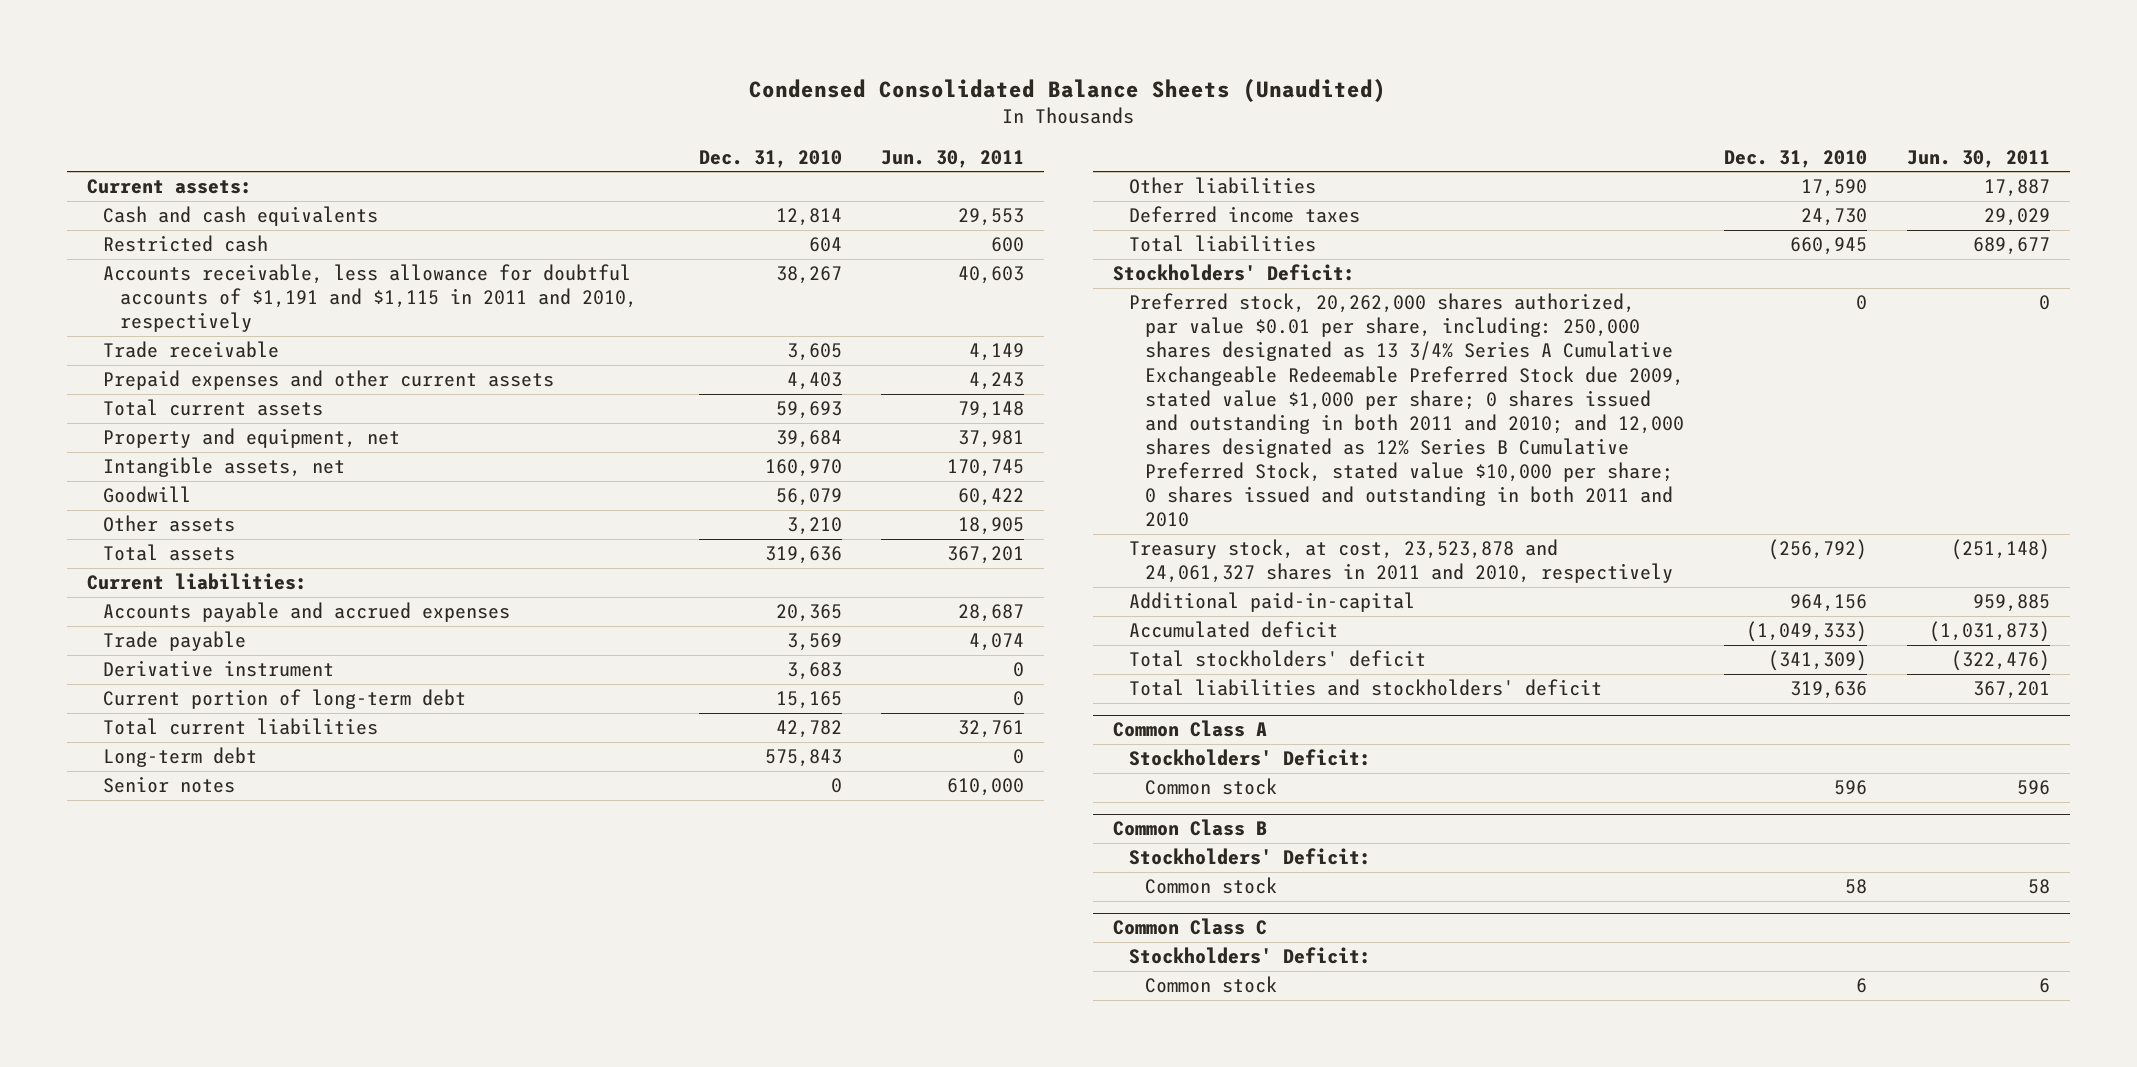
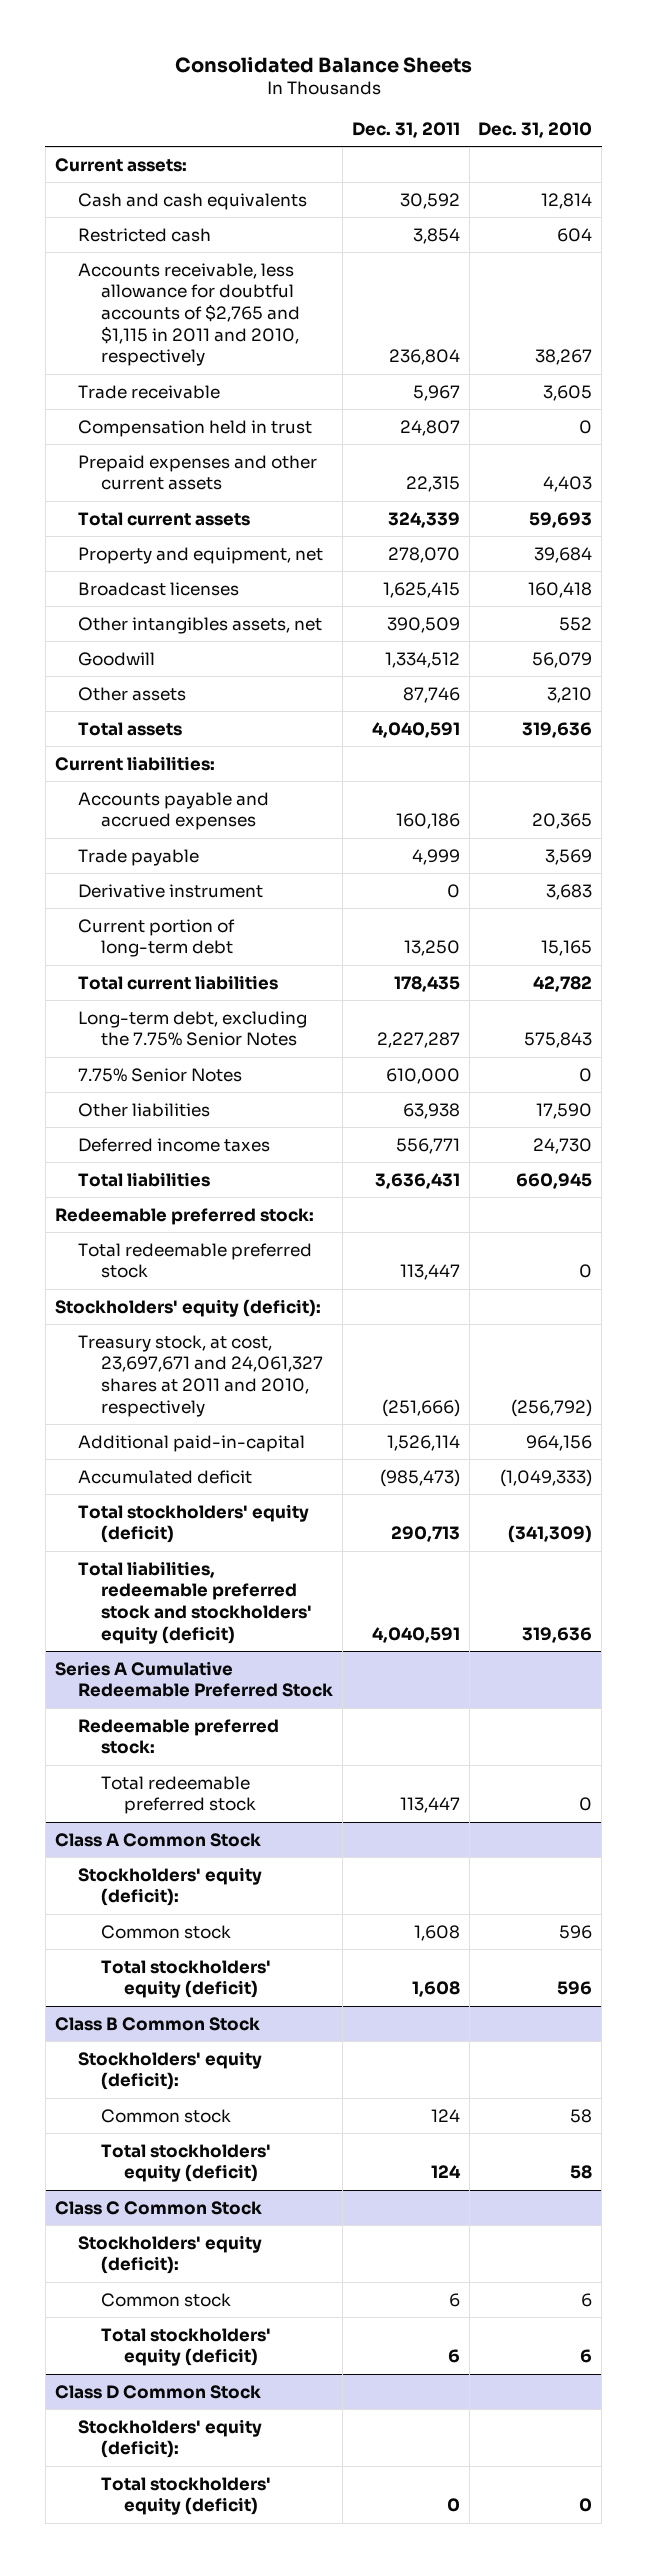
- Condensed Consolidated Balance Sheets (Unaudited)
+ Consolidated Balance Sheets
- | Dec. 31, 2010 | Jun. 30, 2011
+ | Dec. 31, 2011 | Dec. 31, 2010
- Accounts receivable, less allowance for doubtful accounts of $1,191 and $1,115 in 2011 and 2010, respectively | 38,267 | 40,603
+ Accounts receivable, less allowance for doubtful accounts of $2,765 and $1,115 in 2011 and 2010, respectively | 236,804 | 38,267
+ Compensation held in trust | 24,807 | 0
- Intangible assets, net | 160,970 | 170,745
+ Broadcast licenses | 1,625,415 | 160,418
+ Other intangibles assets, net | 390,509 | 552
- Long-term debt | 575,843 | 0
- Senior notes | 0 | 610,000
+ Long-term debt, excluding the 7.75% Senior Notes | 2,227,287 | 575,843
+ 7.75% Senior Notes | 610,000 | 0
- Stockholders' Deficit:
- Preferred stock, 20,262,000 shares authorized, par value $0.01 per share, including: 250,000 shares designated as 13 3/4% Series A Cumulative Exchangeable Redeemable Preferred Stock due 2009, stated value $1,000 per share; 0 shares issued and outstanding in both 2011 and 2010; and 12,000 shares designated as 12% Series B Cumulative Preferred Stock, stated value $10,000 per share; 0 shares issued and outstanding in both 2011 and 2010 | 0 | 0
- Treasury stock, at cost, 23,523,878 and 24,061,327 shares in 2011 and 2010, respectively | (256,792) | (251,148)
+ Redeemable preferred stock:
+ Total redeemable preferred stock | 113,447 | 0
+ Stockholders' equity (deficit):
+ Treasury stock, at cost, 23,697,671 and 24,061,327 shares at 2011 and 2010, respectively | (251,666) | (256,792)
- Total stockholders' deficit | (341,309) | (322,476)
- Total liabilities and stockholders' deficit | 319,636 | 367,201
- Common Class A
- Stockholders' Deficit:
+ Total stockholders' equity (deficit) | 290,713 | (341,309)
+ Total liabilities, redeemable preferred stock and stockholders' equity (deficit) | 4,040,591 | 319,636
+ Series A Cumulative Redeemable Preferred Stock
+ Redeemable preferred stock:
+ Total redeemable preferred stock | 113,447 | 0
+ Class A Common Stock
+ Stockholders' equity (deficit):
- Common Class B
- Stockholders' Deficit:
+ Total stockholders' equity (deficit) | 1,608 | 596
+ Class B Common Stock
+ Stockholders' equity (deficit):
- Common Class C
- Stockholders' Deficit:
+ Total stockholders' equity (deficit) | 124 | 58
+ Class C Common Stock
+ Stockholders' equity (deficit):
+ Total stockholders' equity (deficit) | 6 | 6
+ Class D Common Stock
+ Stockholders' equity (deficit):
+ Total stockholders' equity (deficit) | 0 | 0

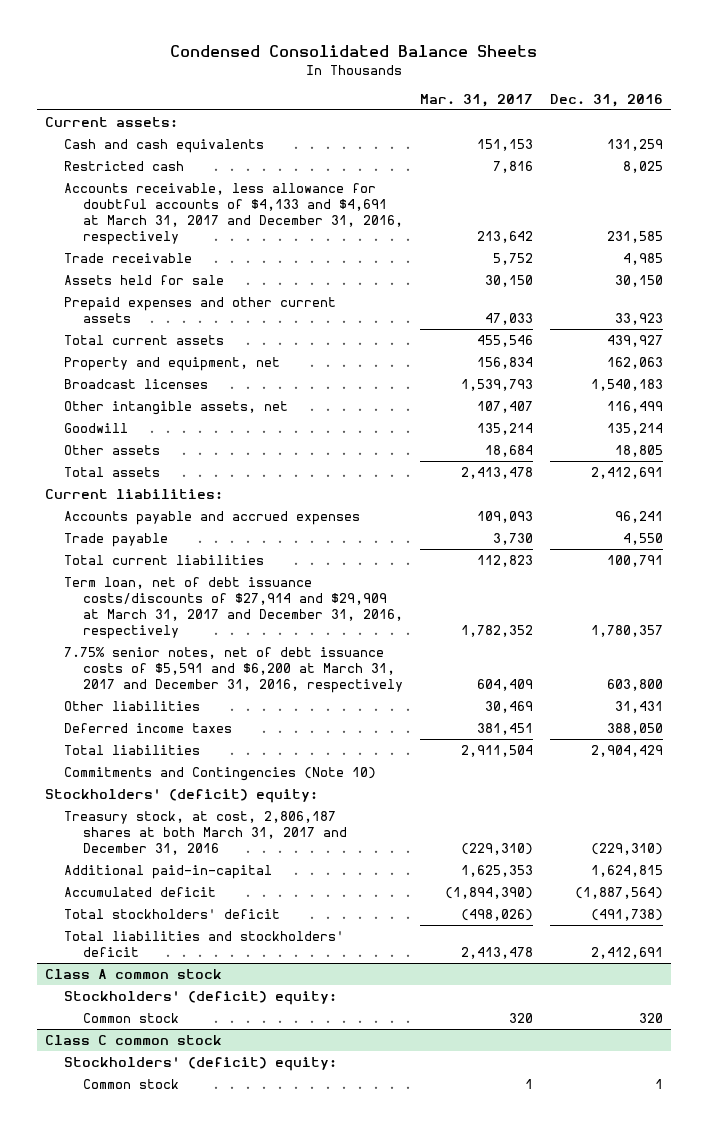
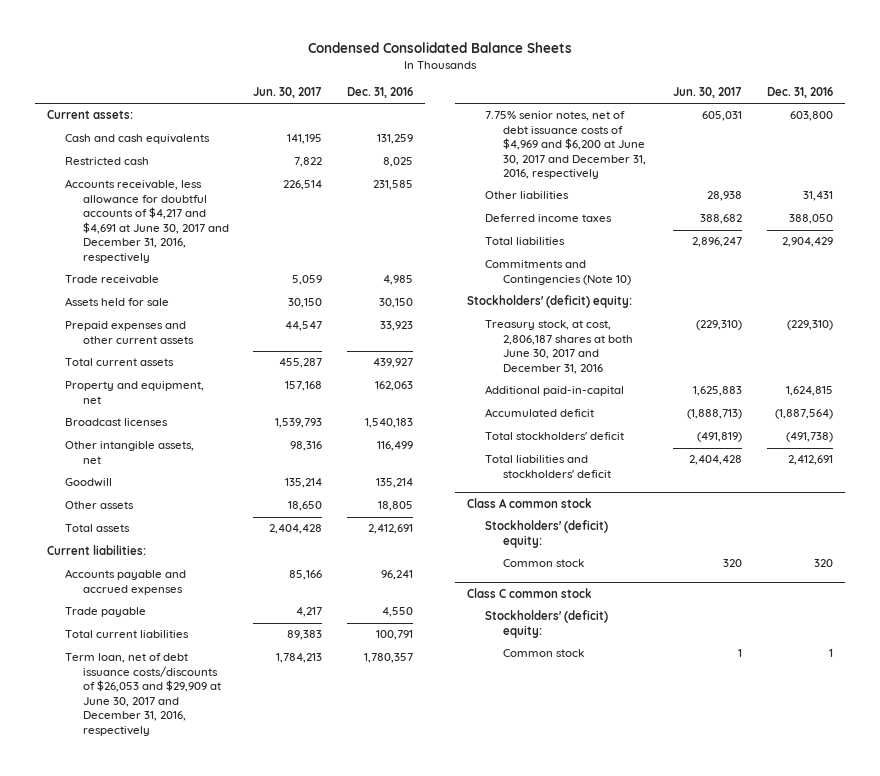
- | Mar. 31, 2017 | Dec. 31, 2016
+ | Jun. 30, 2017 | Dec. 31, 2016
- Accounts receivable, less allowance for doubtful accounts of $4,133 and $4,691 at March 31, 2017 and December 31, 2016, respectively | 213,642 | 231,585
+ Accounts receivable, less allowance for doubtful accounts of $4,217 and $4,691 at June 30, 2017 and December 31, 2016, respectively | 226,514 | 231,585
- Term loan, net of debt issuance costs/discounts of $27,914 and $29,909 at March 31, 2017 and December 31, 2016, respectively | 1,782,352 | 1,780,357
- 7.75% senior notes, net of debt issuance costs of $5,591 and $6,200 at March 31, 2017 and December 31, 2016, respectively | 604,409 | 603,800
+ Term loan, net of debt issuance costs/discounts of $26,053 and $29,909 at June 30, 2017 and December 31, 2016, respectively | 1,784,213 | 1,780,357
+ 7.75% senior notes, net of debt issuance costs of $4,969 and $6,200 at June 30, 2017 and December 31, 2016, respectively | 605,031 | 603,800
- Treasury stock, at cost, 2,806,187 shares at both March 31, 2017 and December 31, 2016 | (229,310) | (229,310)
+ Treasury stock, at cost, 2,806,187 shares at both June 30, 2017 and December 31, 2016 | (229,310) | (229,310)

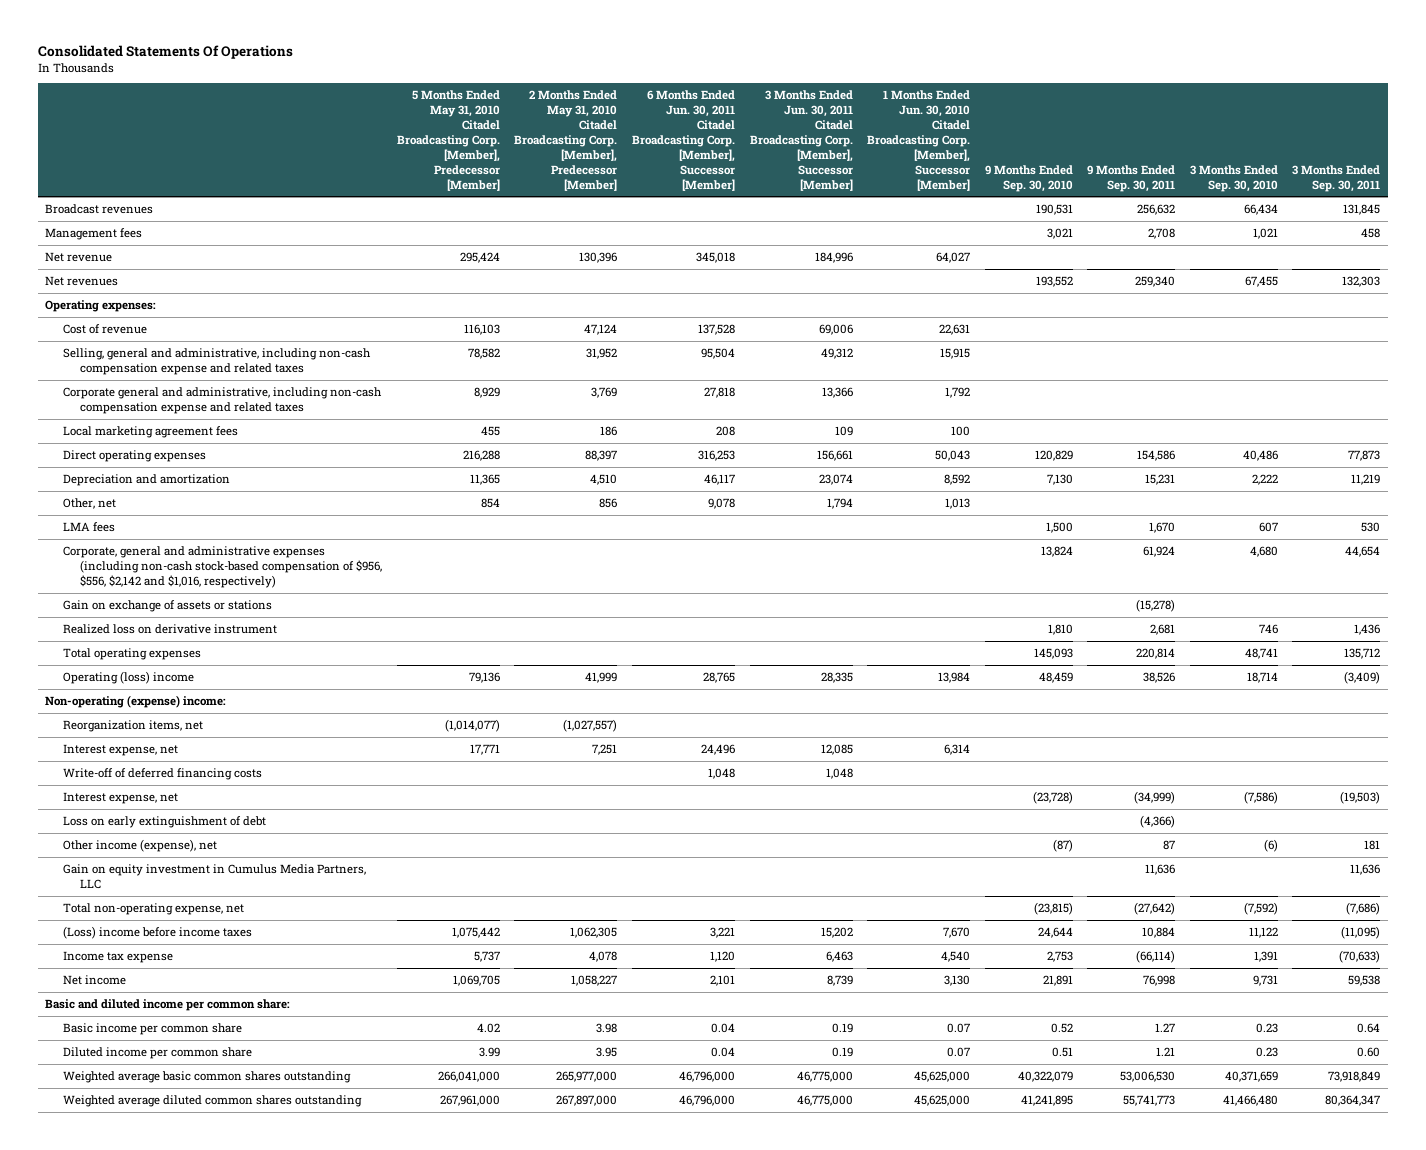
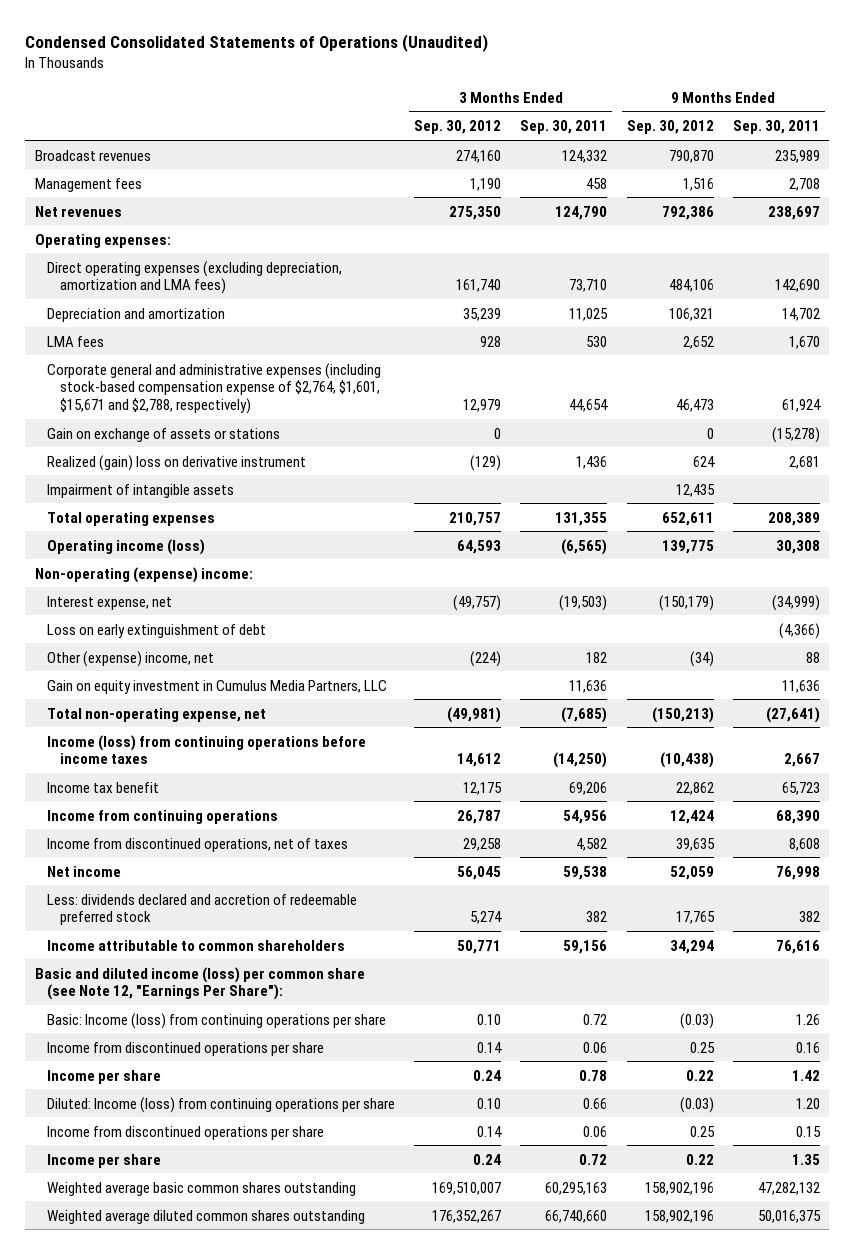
- Consolidated Statements Of Operations
+ Condensed Consolidated Statements of Operations (Unaudited)
- | 5 Months Ended May 31, 2010 Citadel Broadcasting Corp. [Member], Predecessor [Member] | 2 Months Ended May 31, 2010 Citadel Broadcasting Corp. [Member], Predecessor [Member] | 6 Months Ended Jun. 30, 2011 Citadel Broadcasting Corp. [Member], Successor [Member] | 3 Months Ended Jun. 30, 2011 Citadel Broadcasting Corp. [Member], Successor [Member] | 1 Months Ended Jun. 30, 2010 Citadel Broadcasting Corp. [Member], Successor [Member] | 9 Months Ended Sep. 30, 2010 | 9 Months Ended Sep. 30, 2011 | 3 Months Ended Sep. 30, 2010 | 3 Months Ended Sep. 30, 2011
+ | 3 Months Ended Sep. 30, 2012 | 3 Months Ended Sep. 30, 2011 | 9 Months Ended Sep. 30, 2012 | 9 Months Ended Sep. 30, 2011
- Broadcast revenues | | | | | | 190,531 | 256,632 | 66,434 | 131,845
+ Broadcast revenues | 274,160 | 124,332 | 790,870 | 235,989
- Net revenue | 295,424 | 130,396 | 345,018 | 184,996 | 64,027 | | | |
- Net revenues | | | | | | 193,552 | 259,340 | 67,455 | 132,303
+ Net revenues | 275,350 | 124,790 | 792,386 | 238,697
- Cost of revenue | 116,103 | 47,124 | 137,528 | 69,006 | 22,631 | | | |
- Selling, general and administrative, including non-cash compensation expense and related taxes | 78,582 | 31,952 | 95,504 | 49,312 | 15,915 | | | |
- Corporate general and administrative, including non-cash compensation expense and related taxes | 8,929 | 3,769 | 27,818 | 13,366 | 1,792 | | | |
- Local marketing agreement fees | 455 | 186 | 208 | 109 | 100 | | | |
- Direct operating expenses | 216,288 | 88,397 | 316,253 | 156,661 | 50,043 | 120,829 | 154,586 | 40,486 | 77,873
- Depreciation and amortization | 11,365 | 4,510 | 46,117 | 23,074 | 8,592 | 7,130 | 15,231 | 2,222 | 11,219
- Other, net | 854 | 856 | 9,078 | 1,794 | 1,013 | | | |
+ Direct operating expenses (excluding depreciation, amortization and LMA fees) | 161,740 | 73,710 | 484,106 | 142,690
+ Depreciation and amortization | 35,239 | 11,025 | 106,321 | 14,702
- Corporate, general and administrative expenses (including non-cash stock-based compensation of $956, $556, $2,142 and $1,016, respectively) | | | | | | 13,824 | 61,924 | 4,680 | 44,654
+ Corporate general and administrative expenses (including stock-based compensation expense of $2,764, $1,601, $15,671 and $2,788, respectively) | 12,979 | 44,654 | 46,473 | 61,924
- Realized loss on derivative instrument | | | | | | 1,810 | 2,681 | 746 | 1,436
- Total operating expenses | | | | | | 145,093 | 220,814 | 48,741 | 135,712
- Operating (loss) income | 79,136 | 41,999 | 28,765 | 28,335 | 13,984 | 48,459 | 38,526 | 18,714 | (3,409)
+ Realized (gain) loss on derivative instrument | (129) | 1,436 | 624 | 2,681
+ Impairment of intangible assets | | | 12,435 |
+ Total operating expenses | 210,757 | 131,355 | 652,611 | 208,389
+ Operating income (loss) | 64,593 | (6,565) | 139,775 | 30,308
- Reorganization items, net | (1,014,077) | (1,027,557) | | | | | | |
- Interest expense, net | 17,771 | 7,251 | 24,496 | 12,085 | 6,314 | | | |
- Write-off of deferred financing costs | | | 1,048 | 1,048 | | | | |
- Other income (expense), net | | | | | | (87) | 87 | (6) | 181
+ Other (expense) income, net | (224) | 182 | (34) | 88
- Total non-operating expense, net | | | | | | (23,815) | (27,642) | (7,592) | (7,686)
- (Loss) income before income taxes | 1,075,442 | 1,062,305 | 3,221 | 15,202 | 7,670 | 24,644 | 10,884 | 11,122 | (11,095)
- Income tax expense | 5,737 | 4,078 | 1,120 | 6,463 | 4,540 | 2,753 | (66,114) | 1,391 | (70,633)
+ Total non-operating expense, net | (49,981) | (7,685) | (150,213) | (27,641)
+ Income (loss) from continuing operations before income taxes | 14,612 | (14,250) | (10,438) | 2,667
+ Income tax benefit | 12,175 | 69,206 | 22,862 | 65,723
+ Income from continuing operations | 26,787 | 54,956 | 12,424 | 68,390
+ Income from discontinued operations, net of taxes | 29,258 | 4,582 | 39,635 | 8,608
- Basic and diluted income per common share:
- Basic income per common share | 4.02 | 3.98 | 0.04 | 0.19 | 0.07 | 0.52 | 1.27 | 0.23 | 0.64
- Diluted income per common share | 3.99 | 3.95 | 0.04 | 0.19 | 0.07 | 0.51 | 1.21 | 0.23 | 0.60
- Weighted average basic common shares outstanding | 266,041,000 | 265,977,000 | 46,796,000 | 46,775,000 | 45,625,000 | 40,322,079 | 53,006,530 | 40,371,659 | 73,918,849
- Weighted average diluted common shares outstanding | 267,961,000 | 267,897,000 | 46,796,000 | 46,775,000 | 45,625,000 | 41,241,895 | 55,741,773 | 41,466,480 | 80,364,347
+ Less: dividends declared and accretion of redeemable preferred stock | 5,274 | 382 | 17,765 | 382
+ Income attributable to common shareholders | 50,771 | 59,156 | 34,294 | 76,616
+ Basic and diluted income (loss) per common share (see Note 12, "Earnings Per Share"):
+ Basic: Income (loss) from continuing operations per share | 0.10 | 0.72 | (0.03) | 1.26
+ Income from discontinued operations per share | 0.14 | 0.06 | 0.25 | 0.16
+ Income per share | 0.24 | 0.78 | 0.22 | 1.42
+ Diluted: Income (loss) from continuing operations per share | 0.10 | 0.66 | (0.03) | 1.20
+ Income from discontinued operations per share | 0.14 | 0.06 | 0.25 | 0.15
+ Income per share | 0.24 | 0.72 | 0.22 | 1.35
+ Weighted average basic common shares outstanding | 169,510,007 | 60,295,163 | 158,902,196 | 47,282,132
+ Weighted average diluted common shares outstanding | 176,352,267 | 66,740,660 | 158,902,196 | 50,016,375

